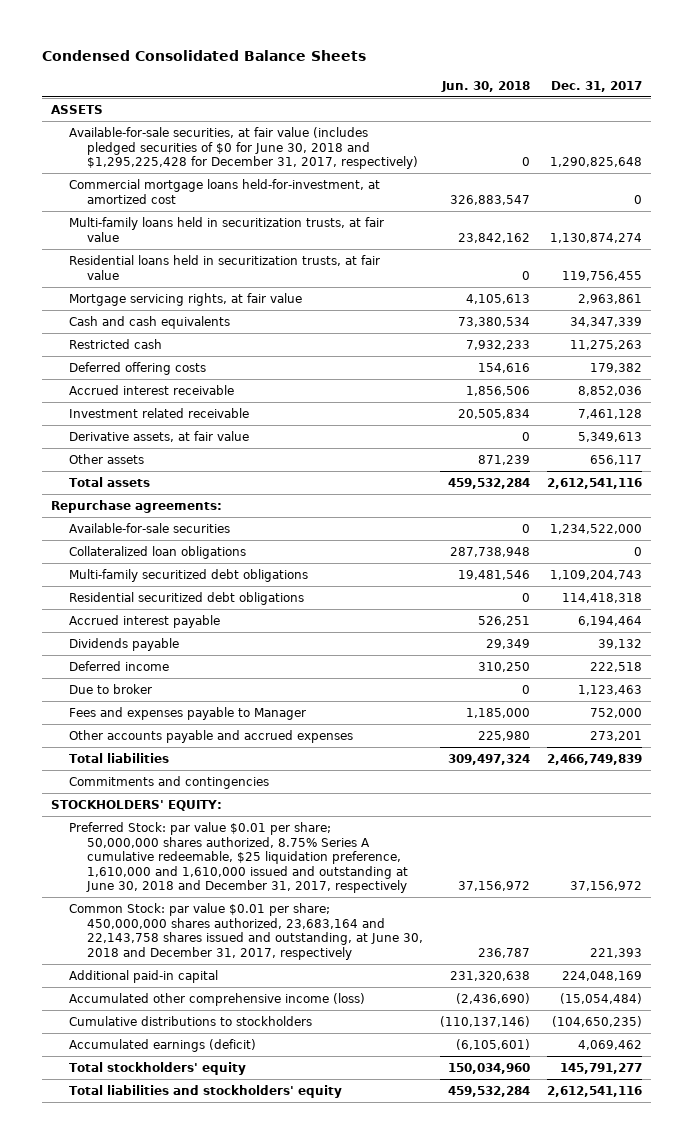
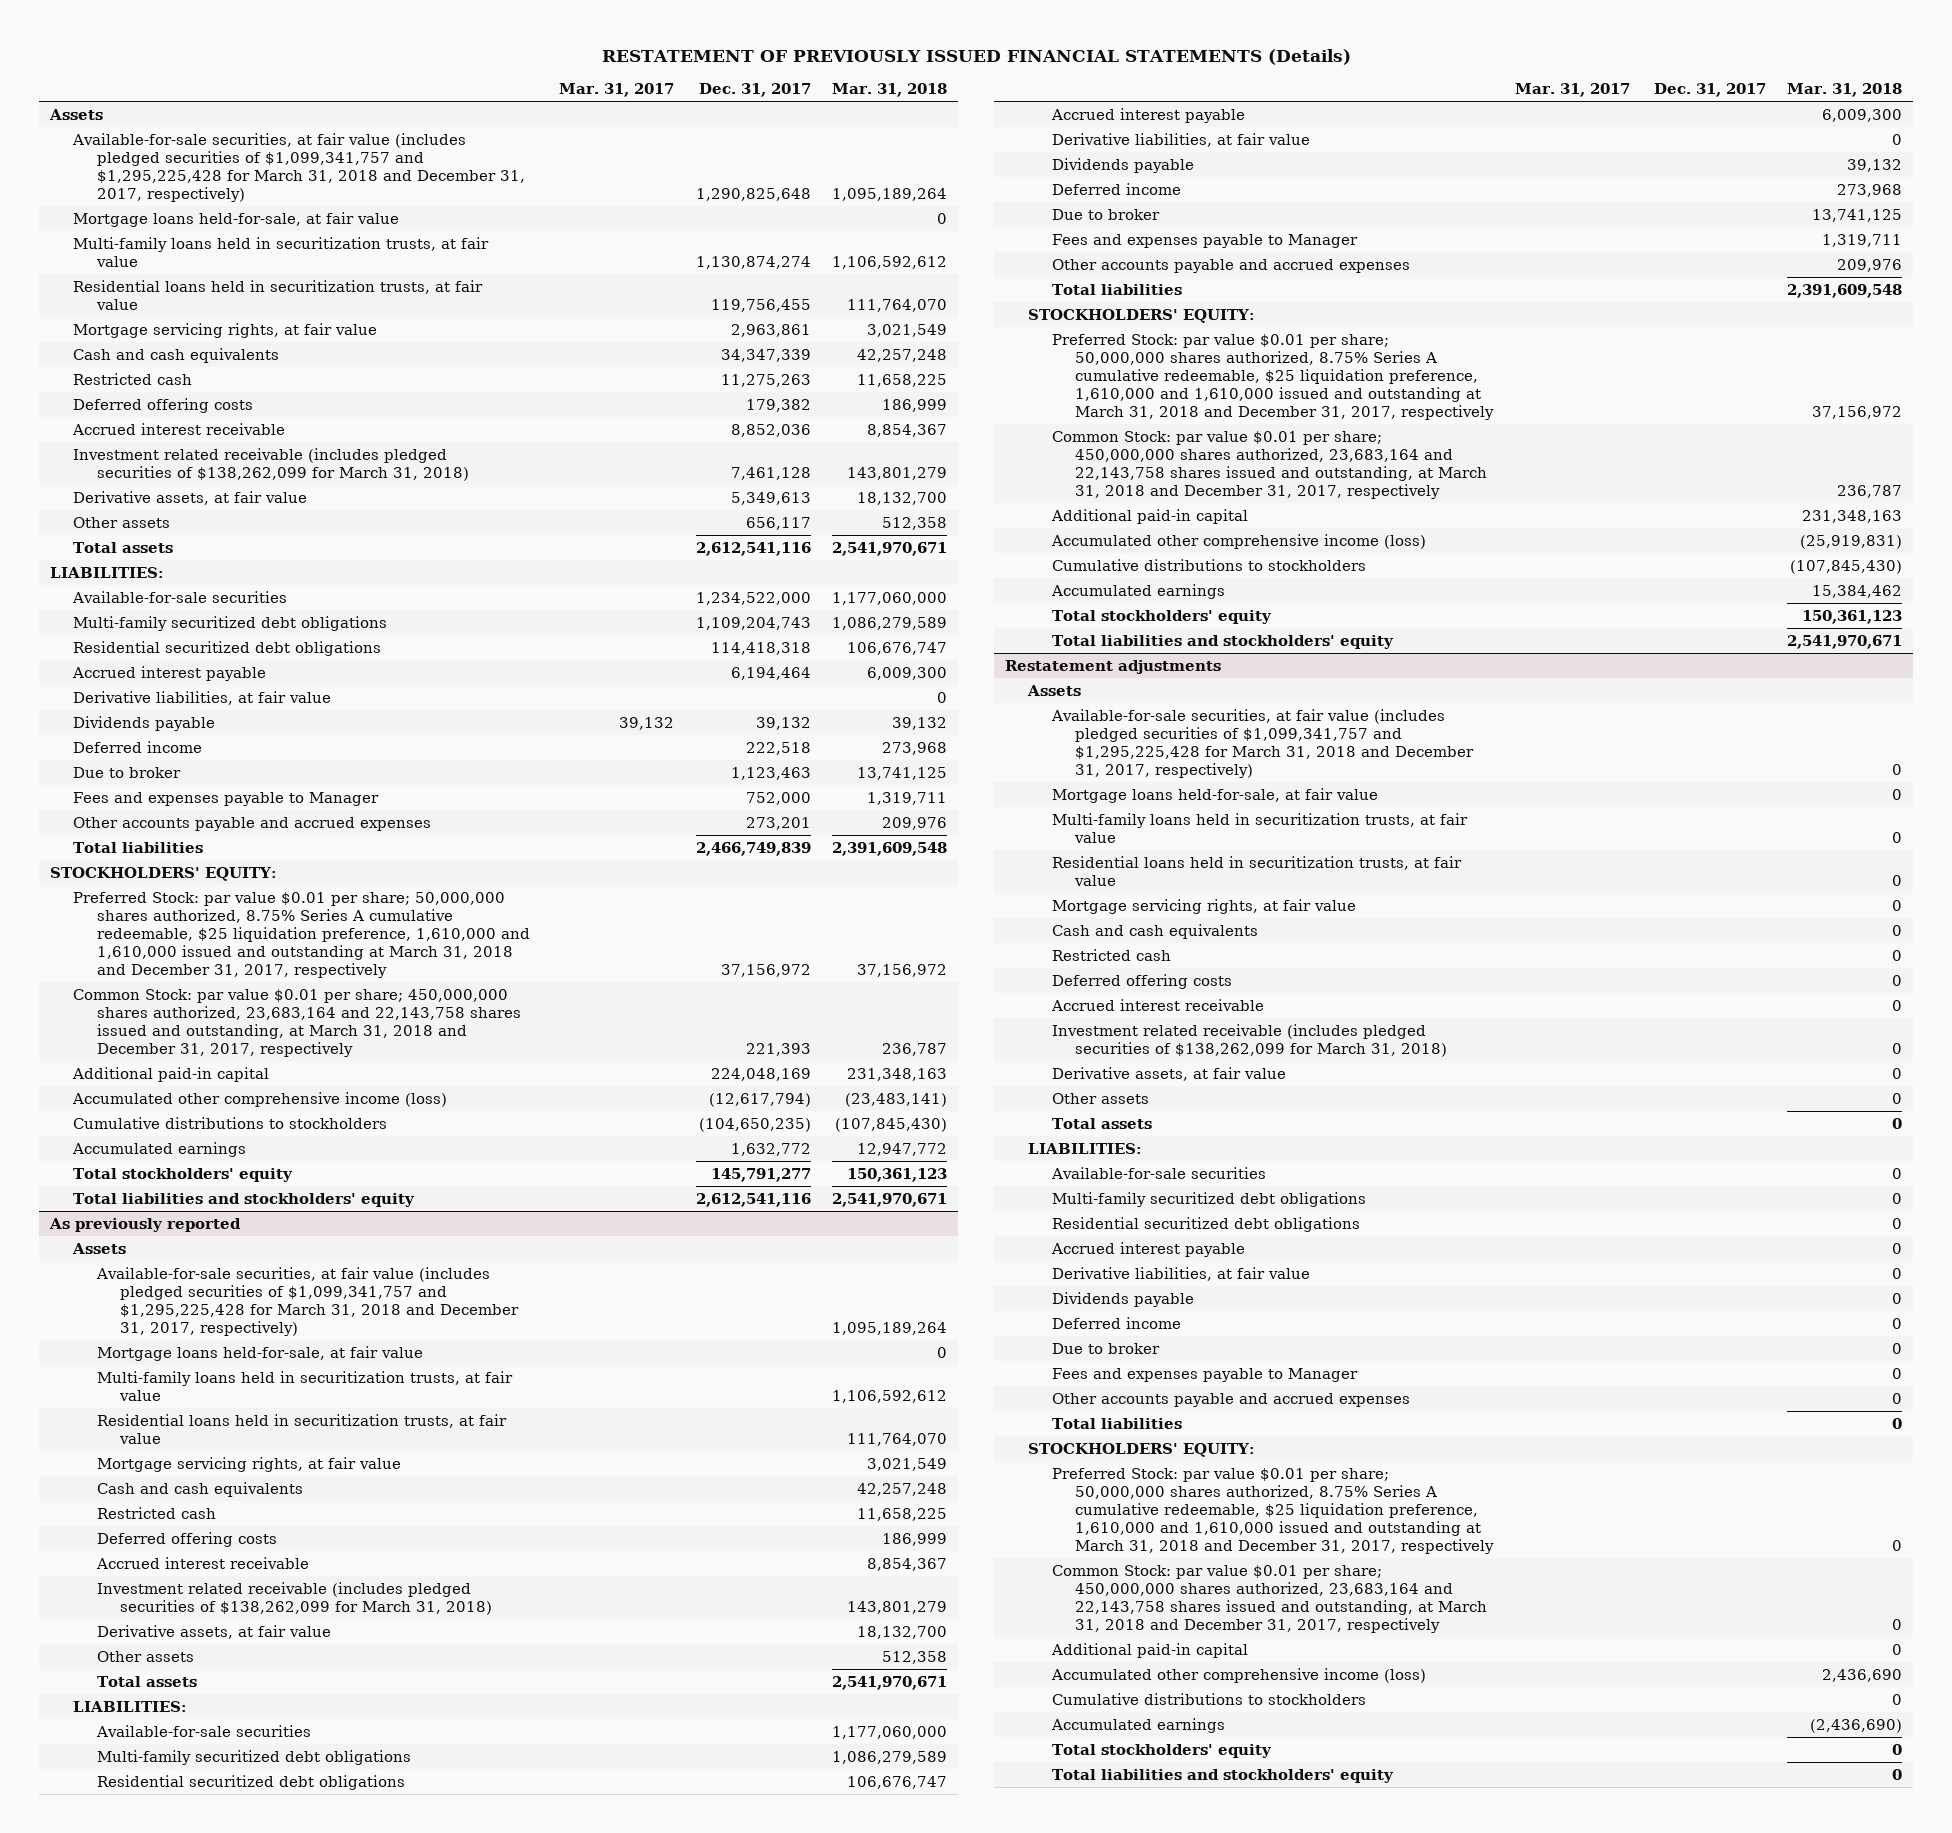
- Condensed Consolidated Balance Sheets
+ RESTATEMENT OF PREVIOUSLY ISSUED FINANCIAL STATEMENTS (Details)
- | Jun. 30, 2018 | Dec. 31, 2017
+ | Mar. 31, 2017 | Dec. 31, 2017 | Mar. 31, 2018
- ASSETS
- Available-for-sale securities, at fair value (includes pledged securities of $0 for June 30, 2018 and $1,295,225,428 for December 31, 2017, respectively) | 0 | 1,290,825,648
- Commercial mortgage loans held-for-investment, at amortized cost | 326,883,547 | 0
+ Assets
+ Available-for-sale securities, at fair value (includes pledged securities of $1,099,341,757 and $1,295,225,428 for March 31, 2018 and December 31, 2017, respectively) | | 1,290,825,648 | 1,095,189,264
+ Mortgage loans held-for-sale, at fair value | | | 0
- Investment related receivable | 20,505,834 | 7,461,128
+ Investment related receivable (includes pledged securities of $138,262,099 for March 31, 2018) | | 7,461,128 | 143,801,279
- Repurchase agreements:
+ LIABILITIES:
- Collateralized loan obligations | 287,738,948 | 0
+ Derivative liabilities, at fair value | | | 0
- Commitments and contingencies
- Preferred Stock: par value $0.01 per share; 50,000,000 shares authorized, 8.75% Series A cumulative redeemable, $25 liquidation preference, 1,610,000 and 1,610,000 issued and outstanding at June 30, 2018 and December 31, 2017, respectively | 37,156,972 | 37,156,972
- Common Stock: par value $0.01 per share; 450,000,000 shares authorized, 23,683,164 and 22,143,758 shares issued and outstanding, at June 30, 2018 and December 31, 2017, respectively | 236,787 | 221,393
+ Preferred Stock: par value $0.01 per share; 50,000,000 shares authorized, 8.75% Series A cumulative redeemable, $25 liquidation preference, 1,610,000 and 1,610,000 issued and outstanding at March 31, 2018 and December 31, 2017, respectively | | 37,156,972 | 37,156,972
+ Common Stock: par value $0.01 per share; 450,000,000 shares authorized, 23,683,164 and 22,143,758 shares issued and outstanding, at March 31, 2018 and December 31, 2017, respectively | | 221,393 | 236,787
- Accumulated other comprehensive income (loss) | (2,436,690) | (15,054,484)
+ Accumulated other comprehensive income (loss) | | (12,617,794) | (23,483,141)
- Accumulated earnings (deficit) | (6,105,601) | 4,069,462
+ Accumulated earnings | | 1,632,772 | 12,947,772
+ As previously reported
+ Assets
+ Available-for-sale securities, at fair value (includes pledged securities of $1,099,341,757 and $1,295,225,428 for March 31, 2018 and December 31, 2017, respectively) | | | 1,095,189,264
+ Mortgage loans held-for-sale, at fair value | | | 0
+ Multi-family loans held in securitization trusts, at fair value | | | 1,106,592,612
+ Residential loans held in securitization trusts, at fair value | | | 111,764,070
+ Mortgage servicing rights, at fair value | | | 3,021,549
+ Cash and cash equivalents | | | 42,257,248
+ Restricted cash | | | 11,658,225
+ Deferred offering costs | | | 186,999
+ Accrued interest receivable | | | 8,854,367
+ Investment related receivable (includes pledged securities of $138,262,099 for March 31, 2018) | | | 143,801,279
+ Derivative assets, at fair value | | | 18,132,700
+ Other assets | | | 512,358
+ Total assets | | | 2,541,970,671
+ LIABILITIES:
+ Available-for-sale securities | | | 1,177,060,000
+ Multi-family securitized debt obligations | | | 1,086,279,589
+ Residential securitized debt obligations | | | 106,676,747
+ Accrued interest payable | | | 6,009,300
+ Derivative liabilities, at fair value | | | 0
+ Dividends payable | | | 39,132
+ Deferred income | | | 273,968
+ Due to broker | | | 13,741,125
+ Fees and expenses payable to Manager | | | 1,319,711
+ Other accounts payable and accrued expenses | | | 209,976
+ Total liabilities | | | 2,391,609,548
+ STOCKHOLDERS' EQUITY:
+ Preferred Stock: par value $0.01 per share; 50,000,000 shares authorized, 8.75% Series A cumulative redeemable, $25 liquidation preference, 1,610,000 and 1,610,000 issued and outstanding at March 31, 2018 and December 31, 2017, respectively | | | 37,156,972
+ Common Stock: par value $0.01 per share; 450,000,000 shares authorized, 23,683,164 and 22,143,758 shares issued and outstanding, at March 31, 2018 and December 31, 2017, respectively | | | 236,787
+ Additional paid-in capital | | | 231,348,163
+ Accumulated other comprehensive income (loss) | | | (25,919,831)
+ Cumulative distributions to stockholders | | | (107,845,430)
+ Accumulated earnings | | | 15,384,462
+ Total stockholders' equity | | | 150,361,123
+ Total liabilities and stockholders' equity | | | 2,541,970,671
+ Restatement adjustments
+ Assets
+ Available-for-sale securities, at fair value (includes pledged securities of $1,099,341,757 and $1,295,225,428 for March 31, 2018 and December 31, 2017, respectively) | | | 0
+ Mortgage loans held-for-sale, at fair value | | | 0
+ Multi-family loans held in securitization trusts, at fair value | | | 0
+ Residential loans held in securitization trusts, at fair value | | | 0
+ Mortgage servicing rights, at fair value | | | 0
+ Cash and cash equivalents | | | 0
+ Restricted cash | | | 0
+ Deferred offering costs | | | 0
+ Accrued interest receivable | | | 0
+ Investment related receivable (includes pledged securities of $138,262,099 for March 31, 2018) | | | 0
+ Derivative assets, at fair value | | | 0
+ Other assets | | | 0
+ Total assets | | | 0
+ LIABILITIES:
+ Available-for-sale securities | | | 0
+ Multi-family securitized debt obligations | | | 0
+ Residential securitized debt obligations | | | 0
+ Accrued interest payable | | | 0
+ Derivative liabilities, at fair value | | | 0
+ Dividends payable | | | 0
+ Deferred income | | | 0
+ Due to broker | | | 0
+ Fees and expenses payable to Manager | | | 0
+ Other accounts payable and accrued expenses | | | 0
+ Total liabilities | | | 0
+ STOCKHOLDERS' EQUITY:
+ Preferred Stock: par value $0.01 per share; 50,000,000 shares authorized, 8.75% Series A cumulative redeemable, $25 liquidation preference, 1,610,000 and 1,610,000 issued and outstanding at March 31, 2018 and December 31, 2017, respectively | | | 0
+ Common Stock: par value $0.01 per share; 450,000,000 shares authorized, 23,683,164 and 22,143,758 shares issued and outstanding, at March 31, 2018 and December 31, 2017, respectively | | | 0
+ Additional paid-in capital | | | 0
+ Accumulated other comprehensive income (loss) | | | 2,436,690
+ Cumulative distributions to stockholders | | | 0
+ Accumulated earnings | | | (2,436,690)
+ Total stockholders' equity | | | 0
+ Total liabilities and stockholders' equity | | | 0

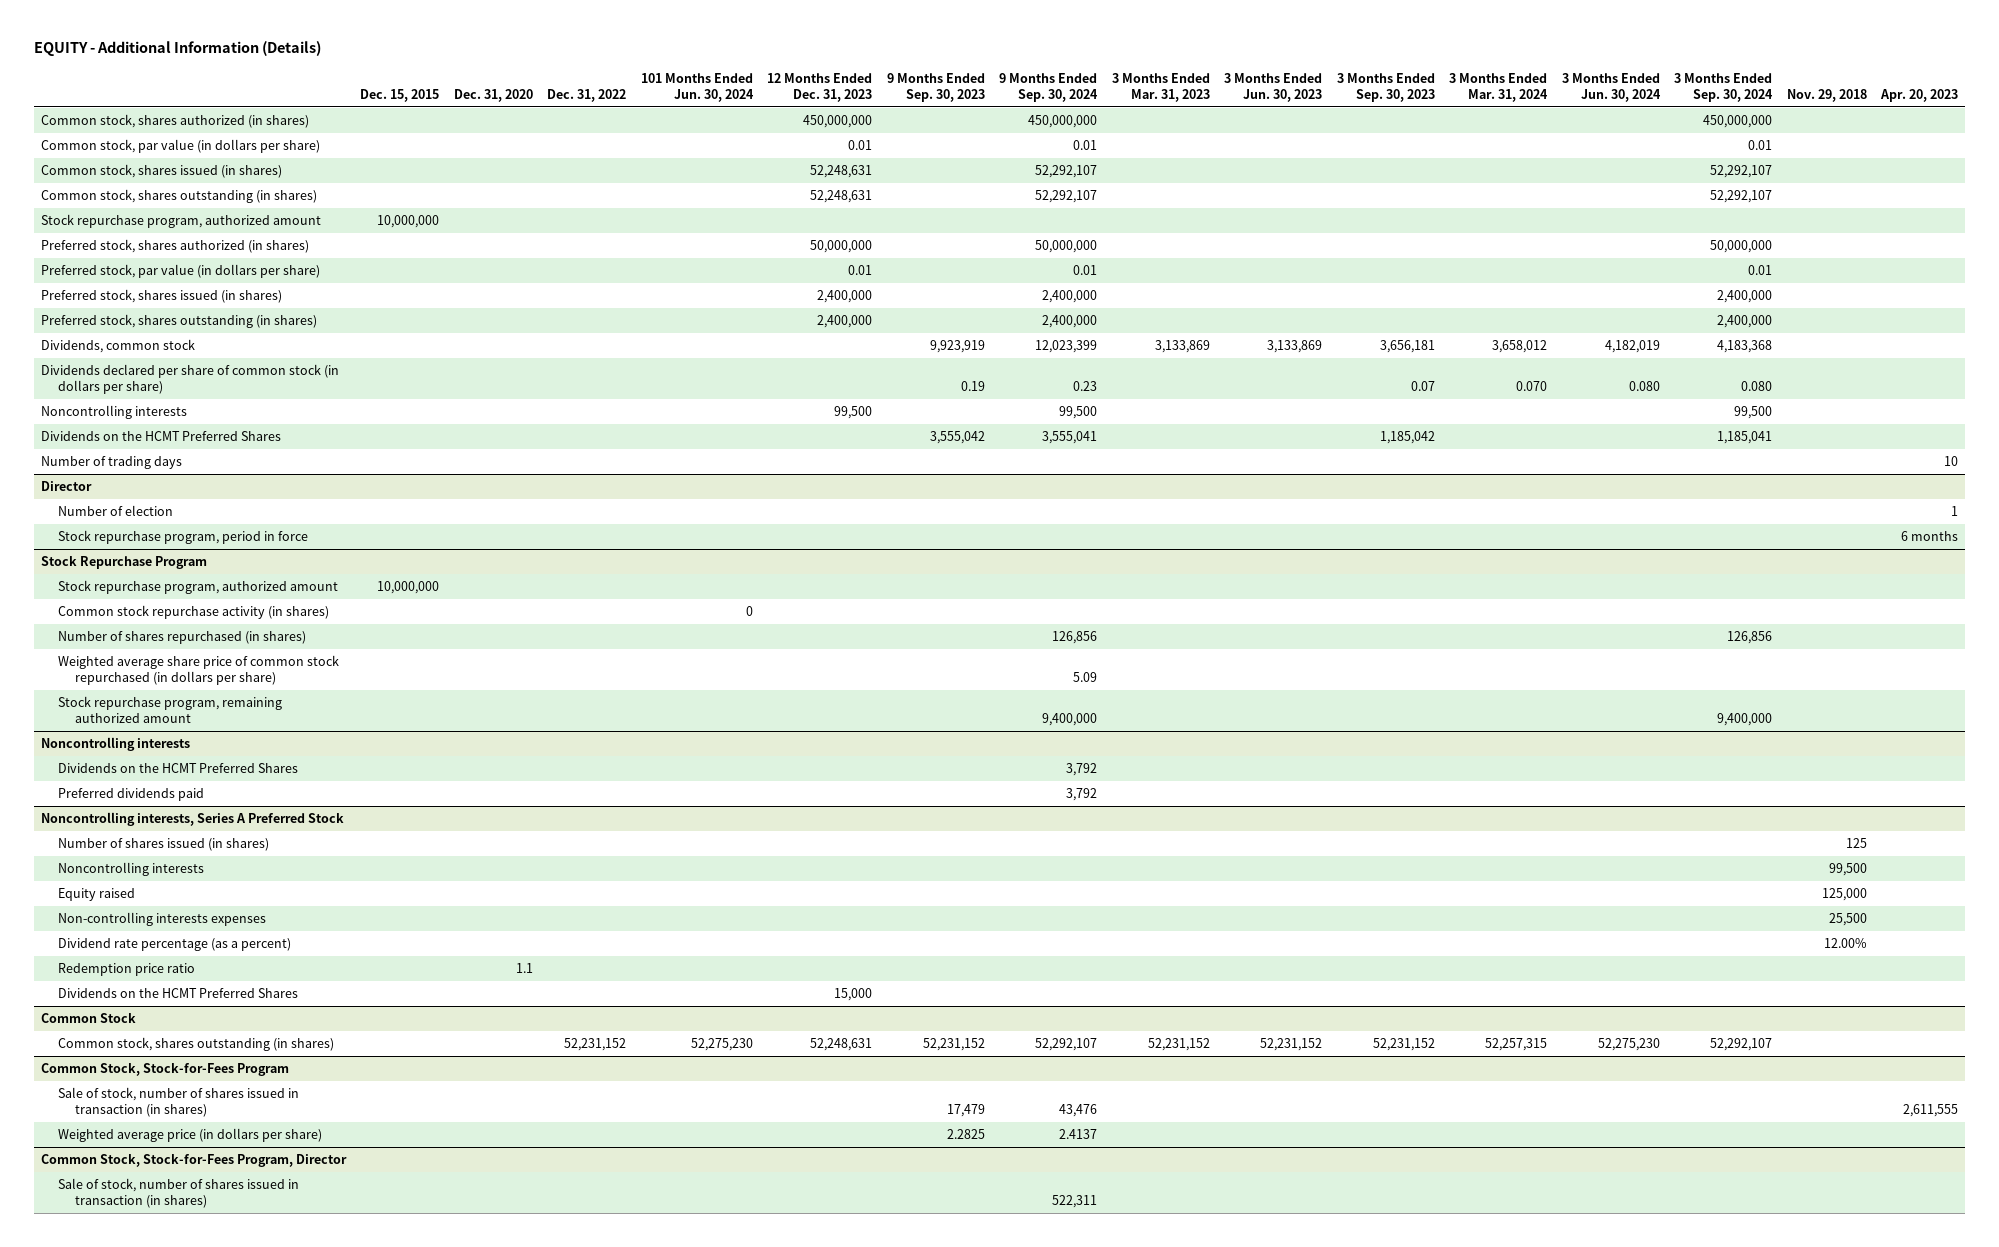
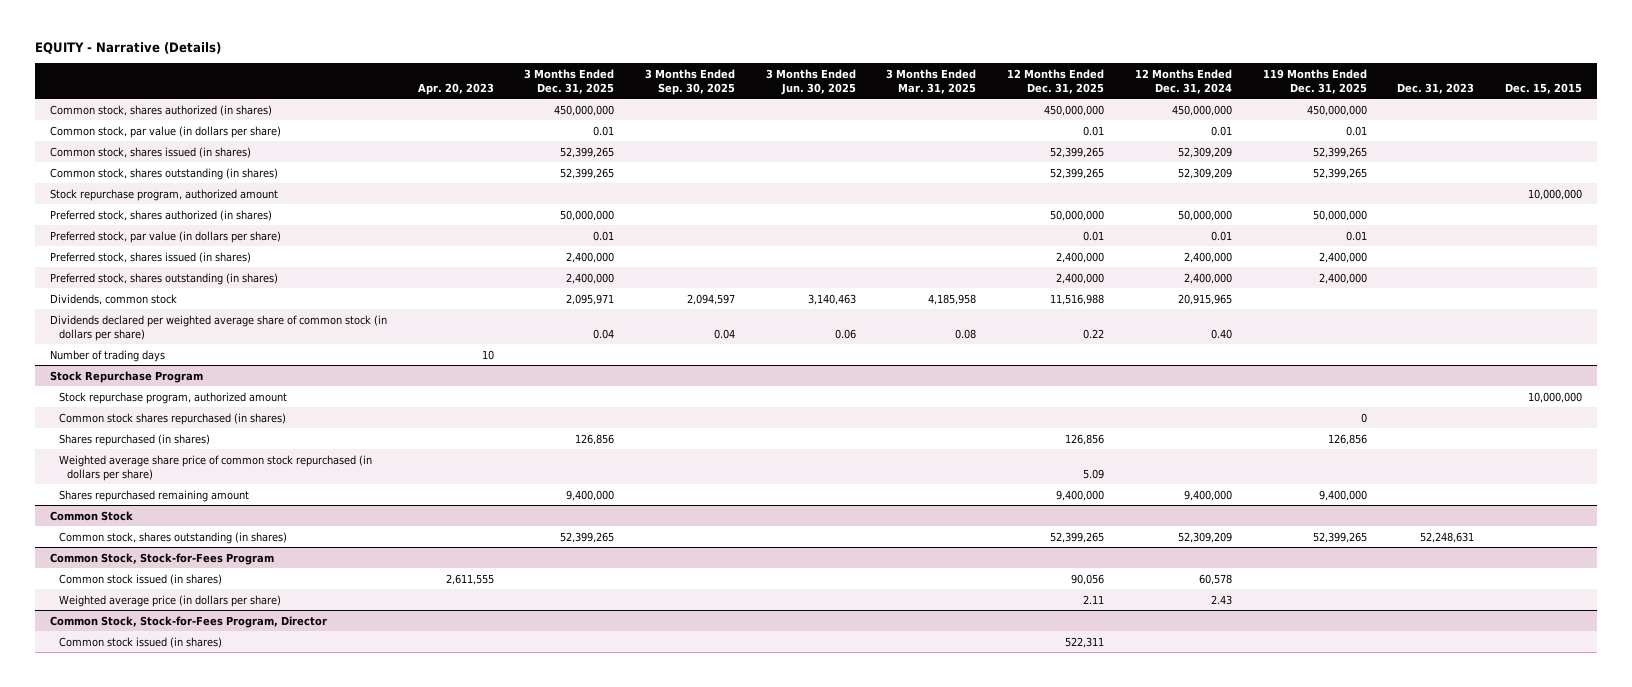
- EQUITY - Additional Information (Details)
+ EQUITY - Narrative (Details)
- | Dec. 15, 2015 | Dec. 31, 2020 | Dec. 31, 2022 | 101 Months Ended Jun. 30, 2024 | 12 Months Ended Dec. 31, 2023 | 9 Months Ended Sep. 30, 2023 | 9 Months Ended Sep. 30, 2024 | 3 Months Ended Mar. 31, 2023 | 3 Months Ended Jun. 30, 2023 | 3 Months Ended Sep. 30, 2023 | 3 Months Ended Mar. 31, 2024 | 3 Months Ended Jun. 30, 2024 | 3 Months Ended Sep. 30, 2024 | Nov. 29, 2018 | Apr. 20, 2023
+ | Apr. 20, 2023 | 3 Months Ended Dec. 31, 2025 | 3 Months Ended Sep. 30, 2025 | 3 Months Ended Jun. 30, 2025 | 3 Months Ended Mar. 31, 2025 | 12 Months Ended Dec. 31, 2025 | 12 Months Ended Dec. 31, 2024 | 119 Months Ended Dec. 31, 2025 | Dec. 31, 2023 | Dec. 15, 2015
- Dividends declared per share of common stock (in dollars per share) | | | | | | 0.19 | 0.23 | | | 0.07 | 0.070 | 0.080 | 0.080 | |
- Noncontrolling interests | | | | | 99,500 | | 99,500 | | | | | | 99,500 | |
- Dividends on the HCMT Preferred Shares | | | | | | 3,555,042 | 3,555,041 | | | 1,185,042 | | | 1,185,041 | |
+ Dividends declared per weighted average share of common stock (in dollars per share) | | 0.04 | 0.04 | 0.06 | 0.08 | 0.22 | 0.40 | | |
- Director
- Number of election | | | | | | | | | | | | | | | 1
- Stock repurchase program, period in force | | | | | | | | | | | | | | | 6 months
@ Stock Repurchase Program
- Common stock repurchase activity (in shares) | | | | 0 | | | | | | | | | | |
- Number of shares repurchased (in shares) | | | | | | | 126,856 | | | | | | 126,856 | |
+ Common stock shares repurchased (in shares) | | | | | | | | 0 | |
+ Shares repurchased (in shares) | | 126,856 | | | | 126,856 | | 126,856 | |
- Stock repurchase program, remaining authorized amount | | | | | | | 9,400,000 | | | | | | 9,400,000 | |
- Noncontrolling interests
- Dividends on the HCMT Preferred Shares | | | | | | | 3,792 | | | | | | | |
- Preferred dividends paid | | | | | | | 3,792 | | | | | | | |
- Noncontrolling interests, Series A Preferred Stock
- Number of shares issued (in shares) | | | | | | | | | | | | | | 125 |
- Noncontrolling interests | | | | | | | | | | | | | | 99,500 |
- Equity raised | | | | | | | | | | | | | | 125,000 |
- Non-controlling interests expenses | | | | | | | | | | | | | | 25,500 |
- Dividend rate percentage (as a percent) | | | | | | | | | | | | | | 12.00% |
- Redemption price ratio | | 1.1 | | | | | | | | | | | | |
- Dividends on the HCMT Preferred Shares | | | | | 15,000 | | | | | | | | | |
@ Stock Repurchase Program
+ Shares repurchased remaining amount | | 9,400,000 | | | | 9,400,000 | 9,400,000 | 9,400,000 | |
@ Common Stock, Stock-for-Fees Program
- Sale of stock, number of shares issued in transaction (in shares) | | | | | | 17,479 | 43,476 | | | | | | | | 2,611,555
+ Common stock issued (in shares) | 2,611,555 | | | | | 90,056 | 60,578 | | |
@ Common Stock, Stock-for-Fees Program, Director
- Sale of stock, number of shares issued in transaction (in shares) | | | | | | | 522,311 | | | | | | | |
+ Common stock issued (in shares) | | | | | | 522,311 | | | |

